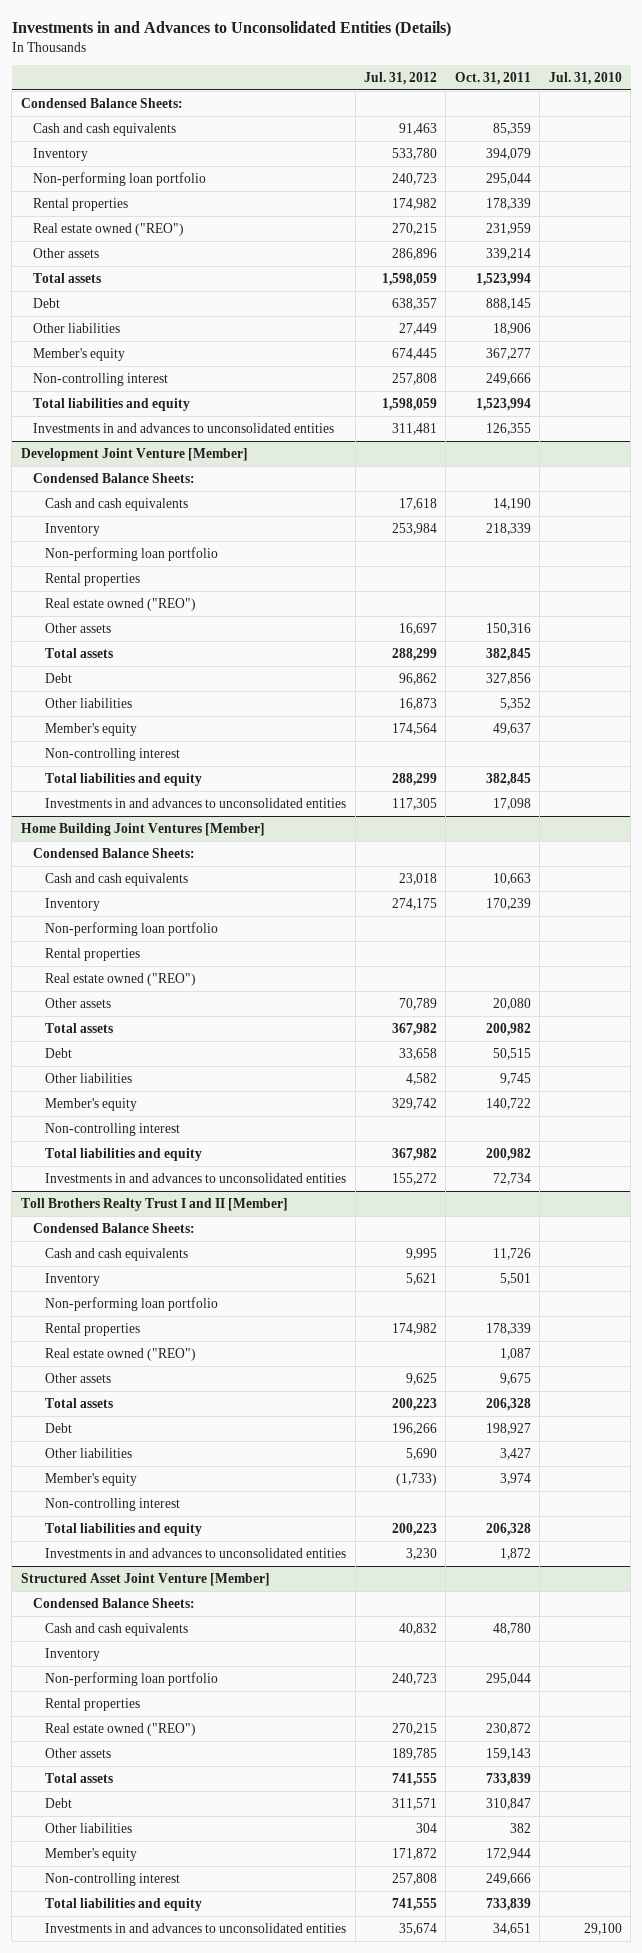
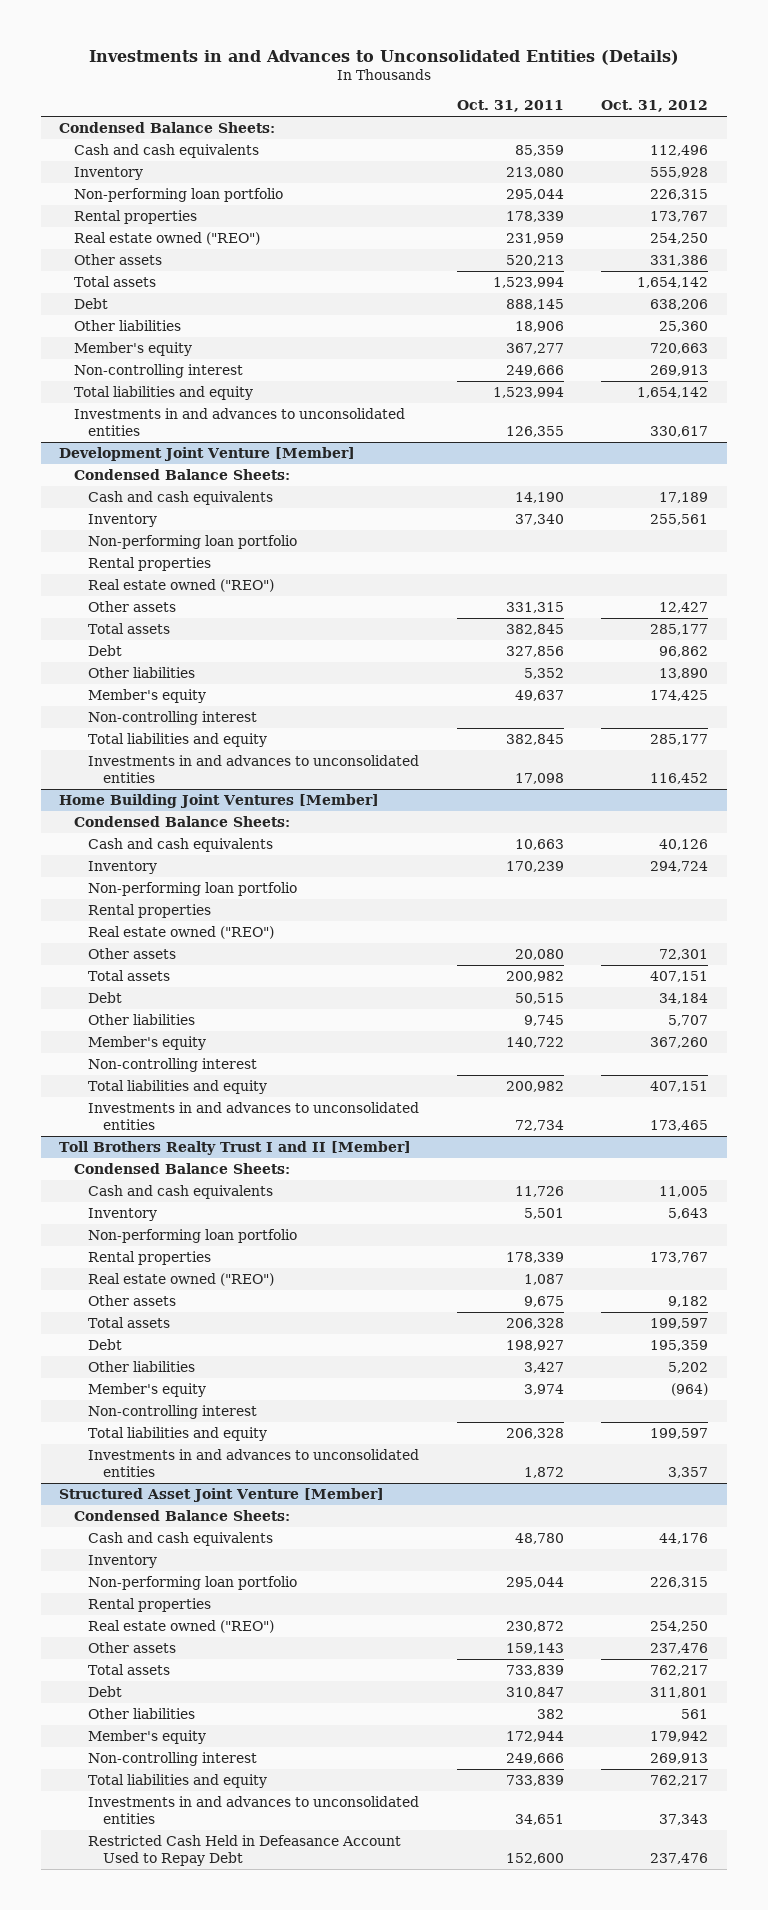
- | Jul. 31, 2012 | Oct. 31, 2011 | Jul. 31, 2010
+ | Oct. 31, 2011 | Oct. 31, 2012
- Inventory | 533,780 | 394,079 |
+ Inventory | 213,080 | 555,928
- Other assets | 286,896 | 339,214 |
+ Other assets | 520,213 | 331,386
@ Development Joint Venture [Member]
- Inventory | 253,984 | 218,339 |
+ Inventory | 37,340 | 255,561
- Other assets | 16,697 | 150,316 |
+ Other assets | 331,315 | 12,427
@ Structured Asset Joint Venture [Member]
+ Restricted Cash Held in Defeasance Account Used to Repay Debt | 152,600 | 237,476

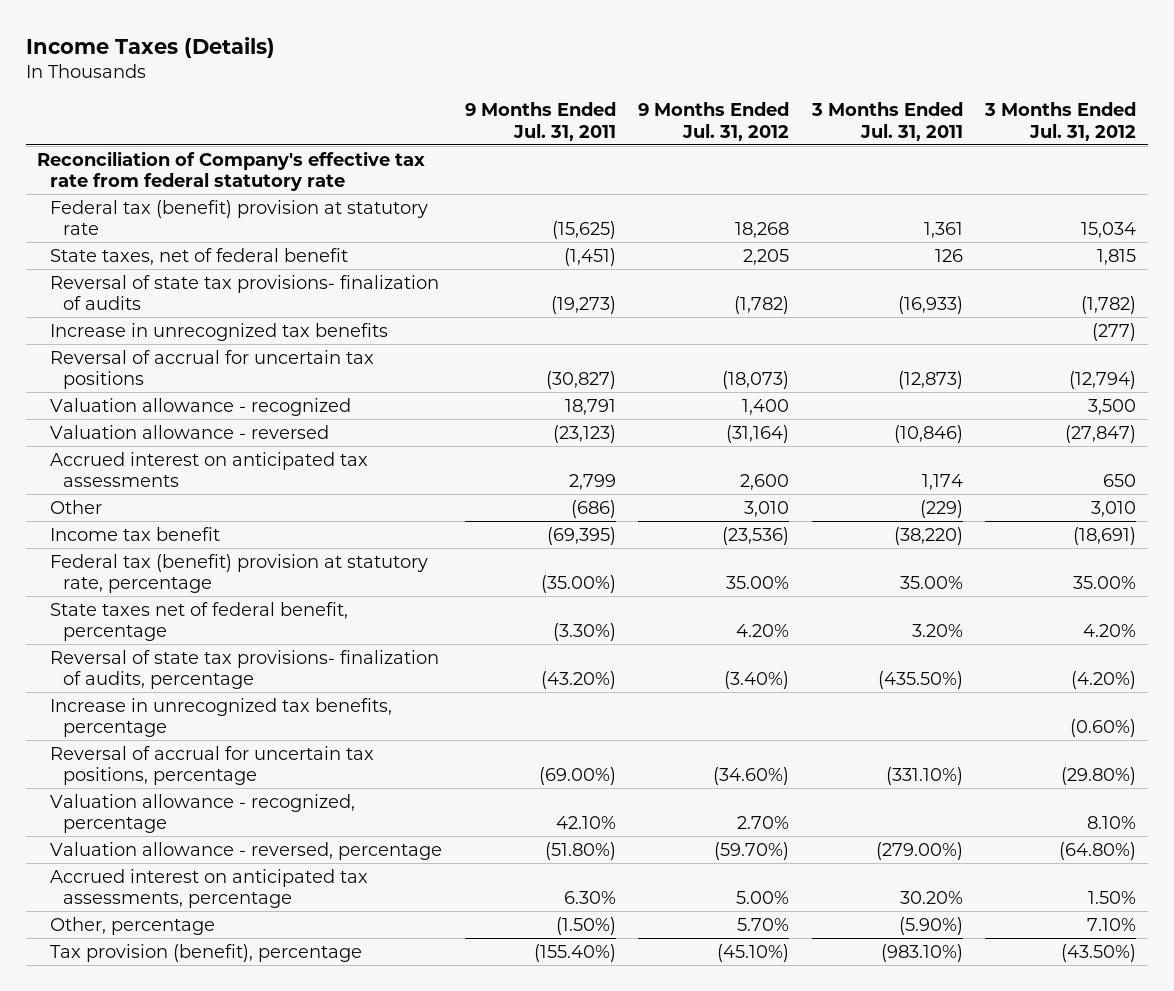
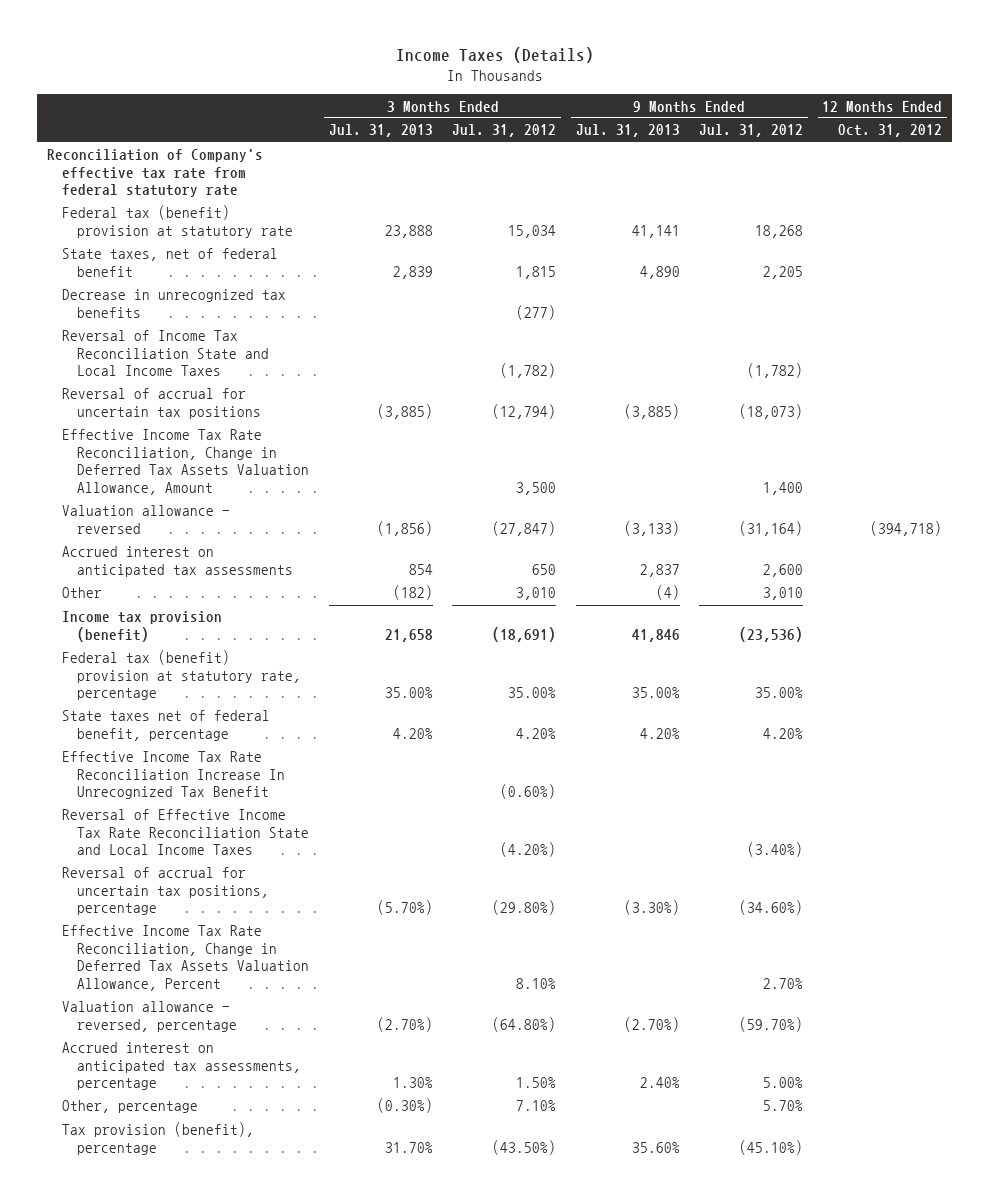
- | 9 Months Ended Jul. 31, 2011 | 9 Months Ended Jul. 31, 2012 | 3 Months Ended Jul. 31, 2011 | 3 Months Ended Jul. 31, 2012
+ | 3 Months Ended Jul. 31, 2013 | 3 Months Ended Jul. 31, 2012 | 9 Months Ended Jul. 31, 2013 | 9 Months Ended Jul. 31, 2012 | 12 Months Ended Oct. 31, 2012
- Reversal of state tax provisions- finalization of audits | (19,273) | (1,782) | (16,933) | (1,782)
- Increase in unrecognized tax benefits | | | | (277)
+ Decrease in unrecognized tax benefits | | (277) | | |
+ Reversal of Income Tax Reconciliation State and Local Income Taxes | | (1,782) | | (1,782) |
- Valuation allowance - recognized | 18,791 | 1,400 | | 3,500
+ Effective Income Tax Rate Reconciliation, Change in Deferred Tax Assets Valuation Allowance, Amount | | 3,500 | | 1,400 |
- Income tax benefit | (69,395) | (23,536) | (38,220) | (18,691)
+ Income tax provision (benefit) | 21,658 | (18,691) | 41,846 | (23,536) |
- Reversal of state tax provisions- finalization of audits, percentage | (43.20%) | (3.40%) | (435.50%) | (4.20%)
- Increase in unrecognized tax benefits, percentage | | | | (0.60%)
+ Effective Income Tax Rate Reconciliation Increase In Unrecognized Tax Benefit | | (0.60%) | | |
+ Reversal of Effective Income Tax Rate Reconciliation State and Local Income Taxes | | (4.20%) | | (3.40%) |
- Valuation allowance - recognized, percentage | 42.10% | 2.70% | | 8.10%
+ Effective Income Tax Rate Reconciliation, Change in Deferred Tax Assets Valuation Allowance, Percent | | 8.10% | | 2.70% |

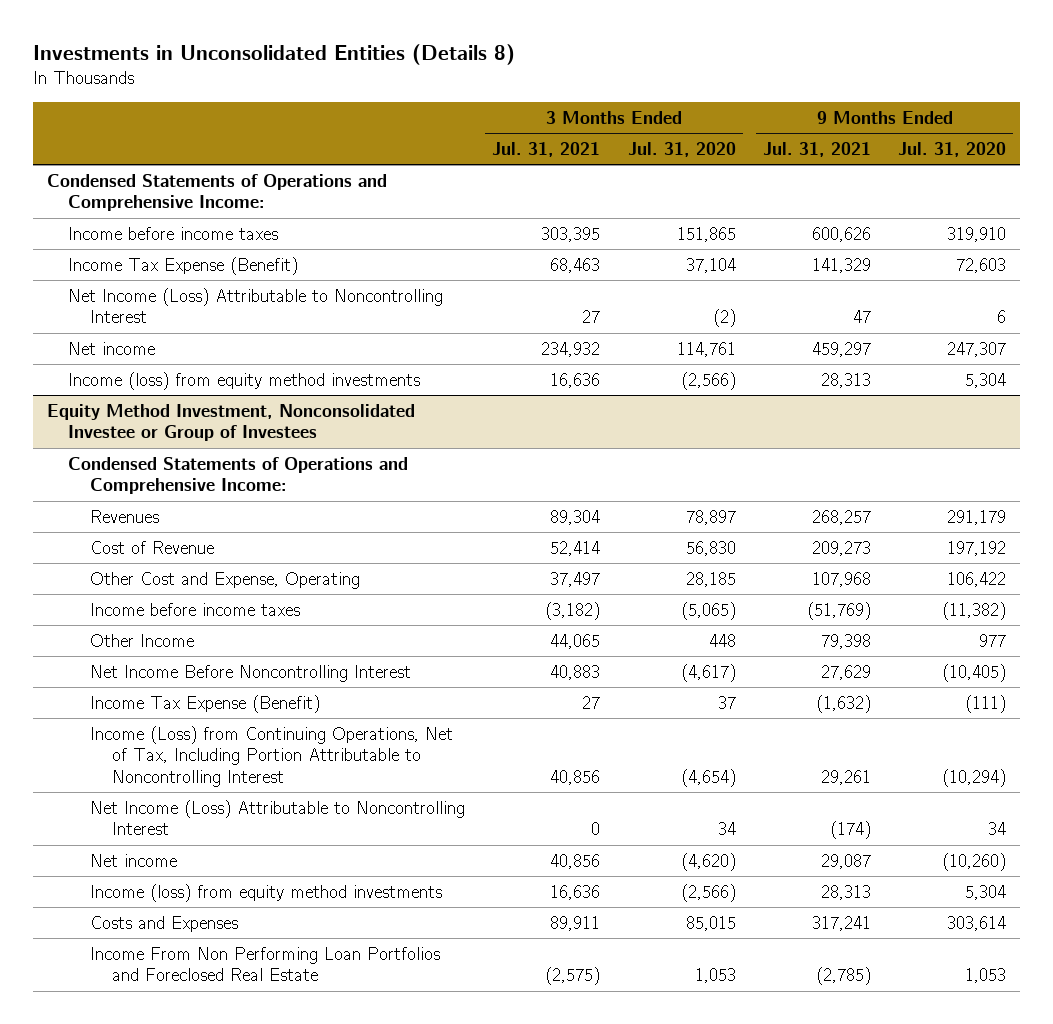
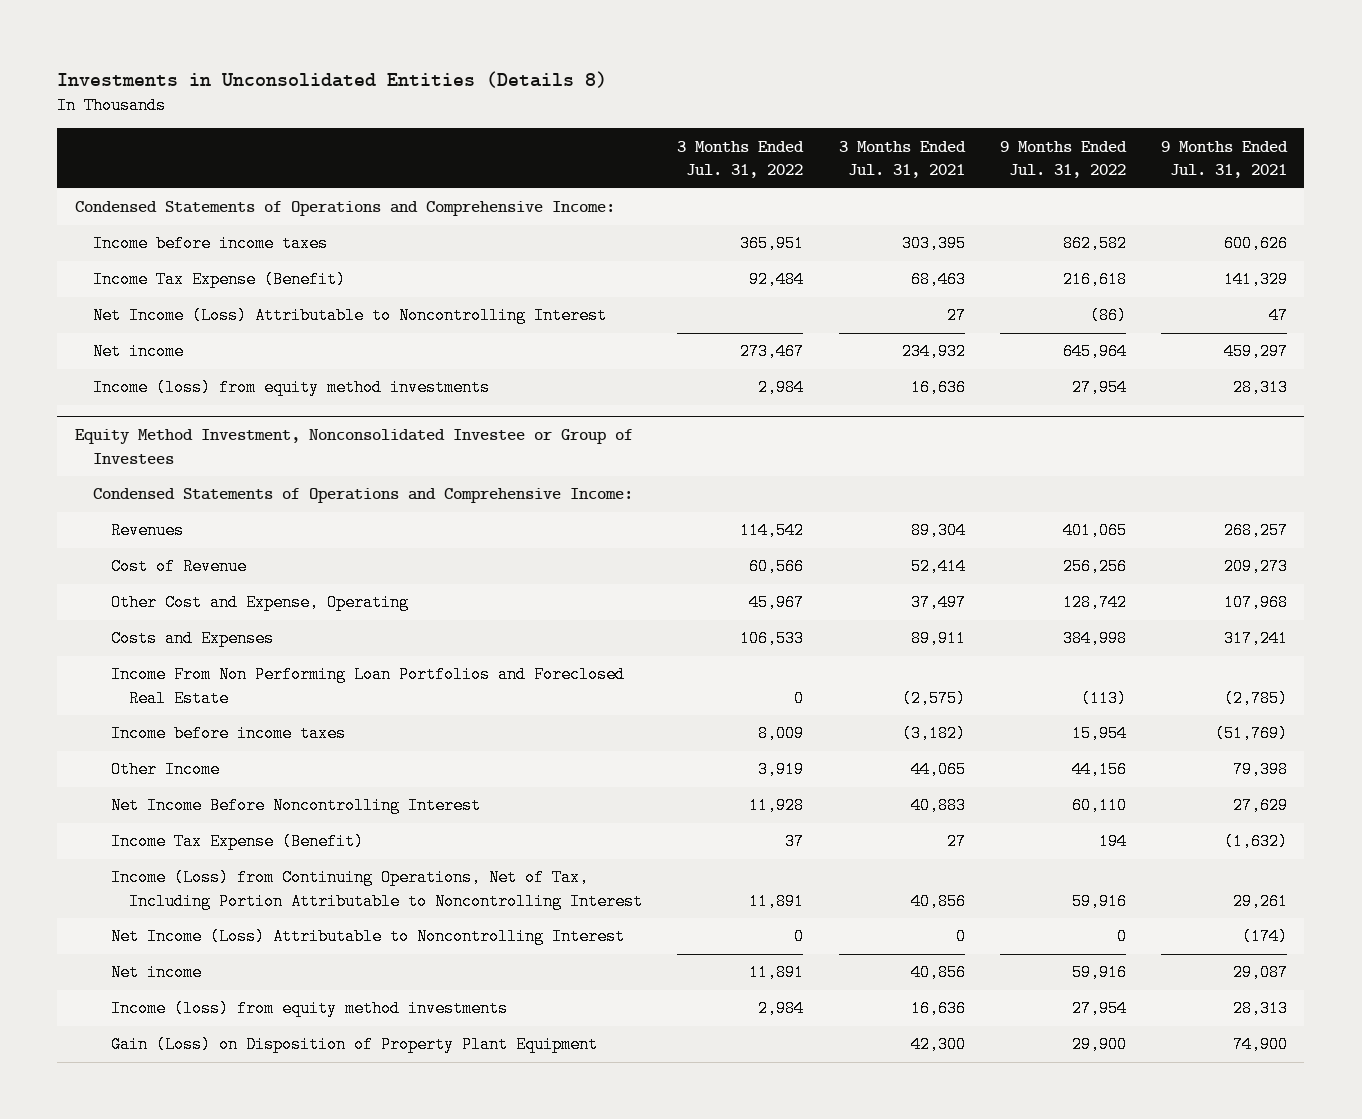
- | 3 Months Ended Jul. 31, 2021 | 3 Months Ended Jul. 31, 2020 | 9 Months Ended Jul. 31, 2021 | 9 Months Ended Jul. 31, 2020
+ | 3 Months Ended Jul. 31, 2022 | 3 Months Ended Jul. 31, 2021 | 9 Months Ended Jul. 31, 2022 | 9 Months Ended Jul. 31, 2021
@ Equity Method Investment, Nonconsolidated Investee or Group of Investees
moved up: Costs and Expenses | 106,533 | 89,911 | 384,998 | 317,241
moved up: Income From Non Performing Loan Portfolios and Foreclosed Real Estate | 0 | (2,575) | (113) | (2,785)
+ Gain (Loss) on Disposition of Property Plant Equipment | | 42,300 | 29,900 | 74,900

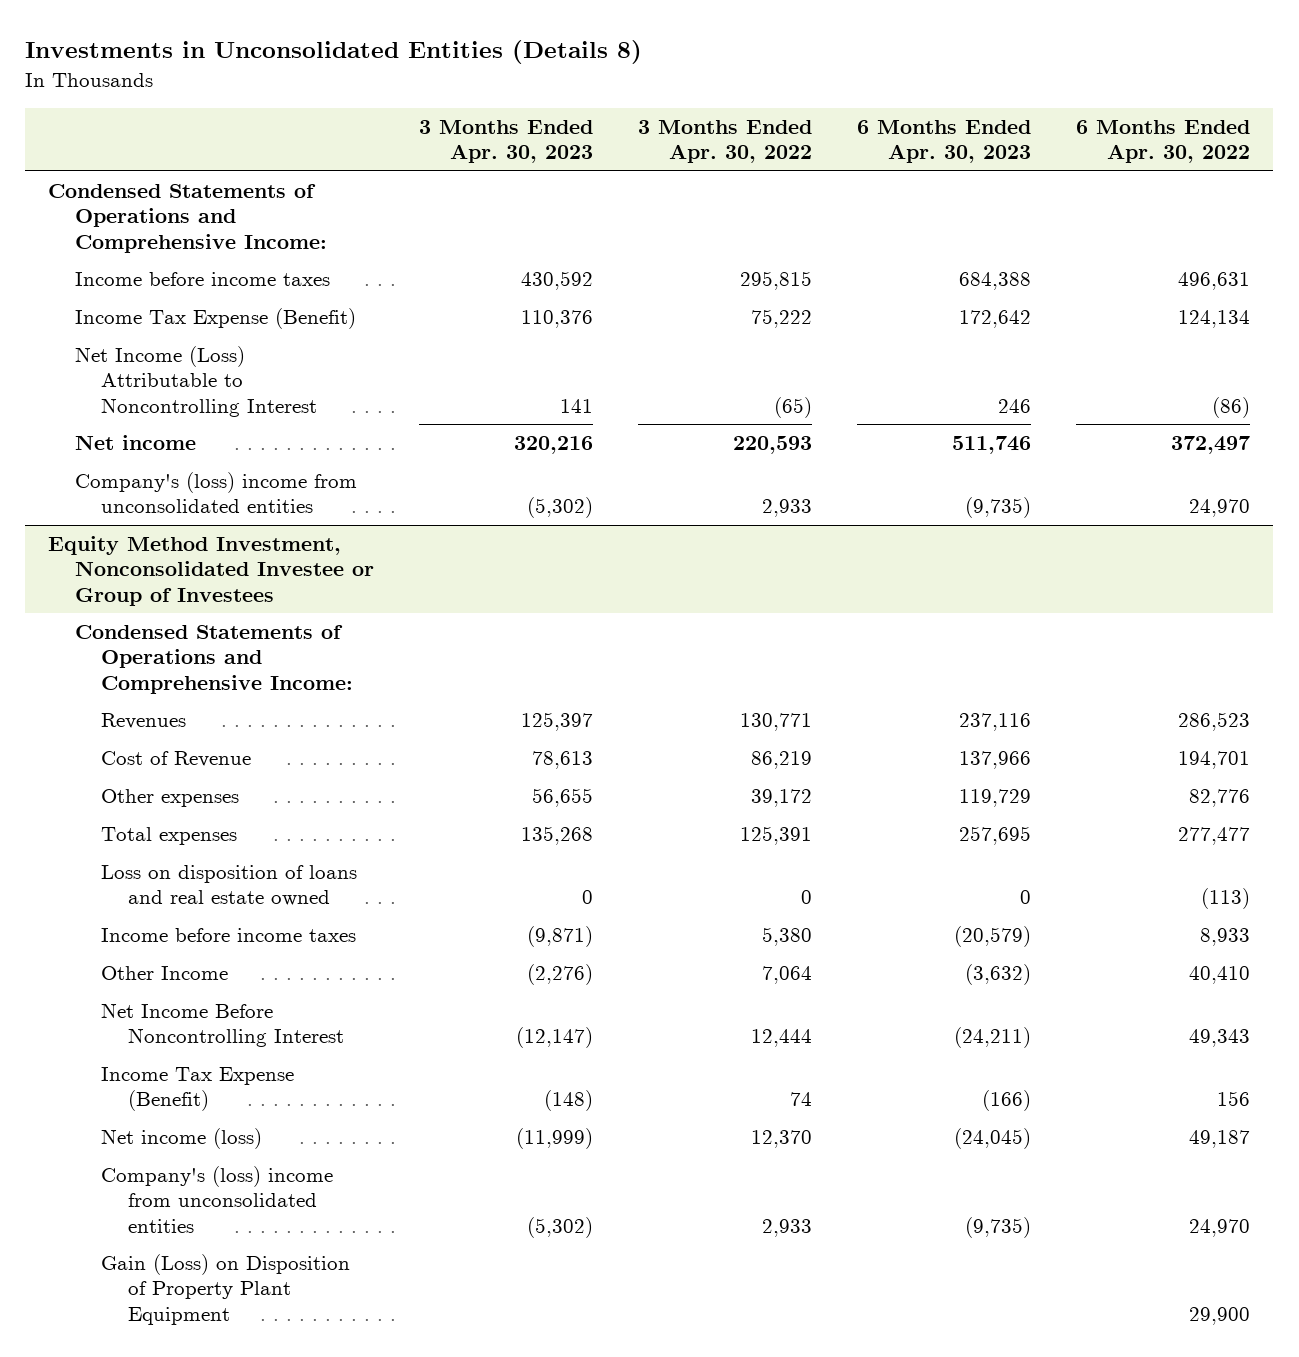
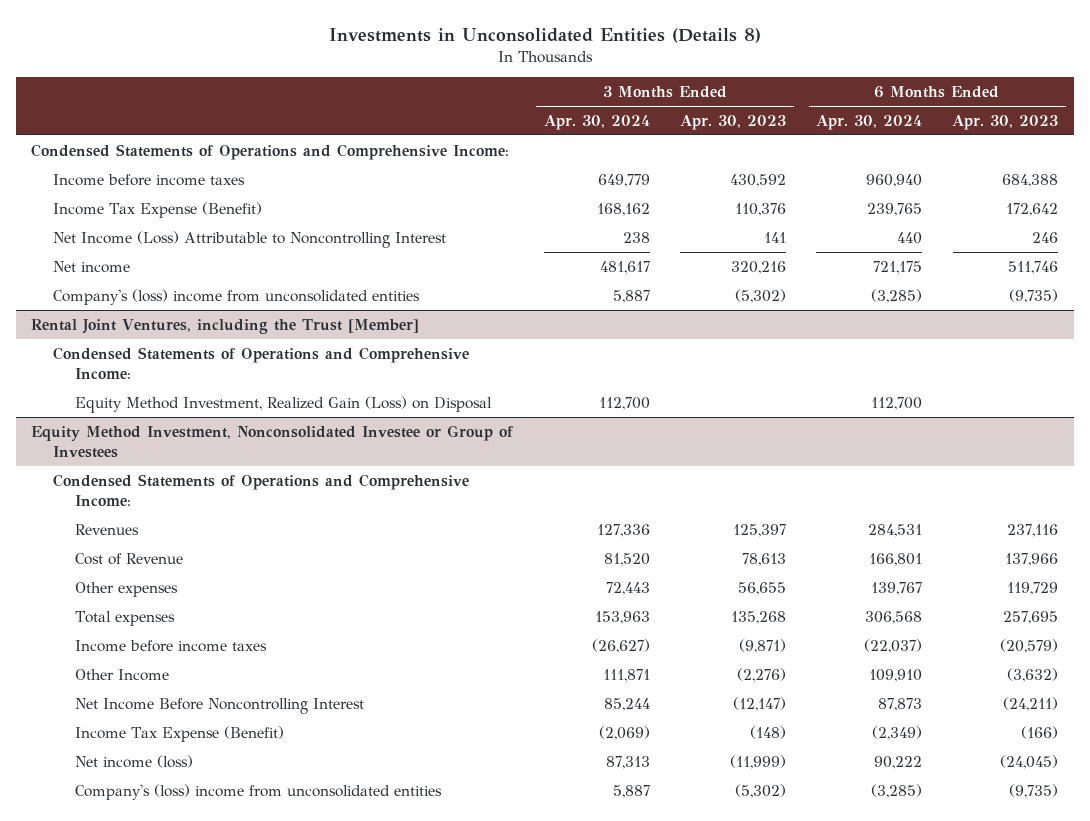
- | 3 Months Ended Apr. 30, 2023 | 3 Months Ended Apr. 30, 2022 | 6 Months Ended Apr. 30, 2023 | 6 Months Ended Apr. 30, 2022
+ | 3 Months Ended Apr. 30, 2024 | 3 Months Ended Apr. 30, 2023 | 6 Months Ended Apr. 30, 2024 | 6 Months Ended Apr. 30, 2023
+ Rental Joint Ventures, including the Trust [Member]
+ Condensed Statements of Operations and Comprehensive Income:
+ Equity Method Investment, Realized Gain (Loss) on Disposal | 112,700 | | 112,700 |
@ Equity Method Investment, Nonconsolidated Investee or Group of Investees
- Loss on disposition of loans and real estate owned | 0 | 0 | 0 | (113)
- Gain (Loss) on Disposition of Property Plant Equipment | | | | 29,900

